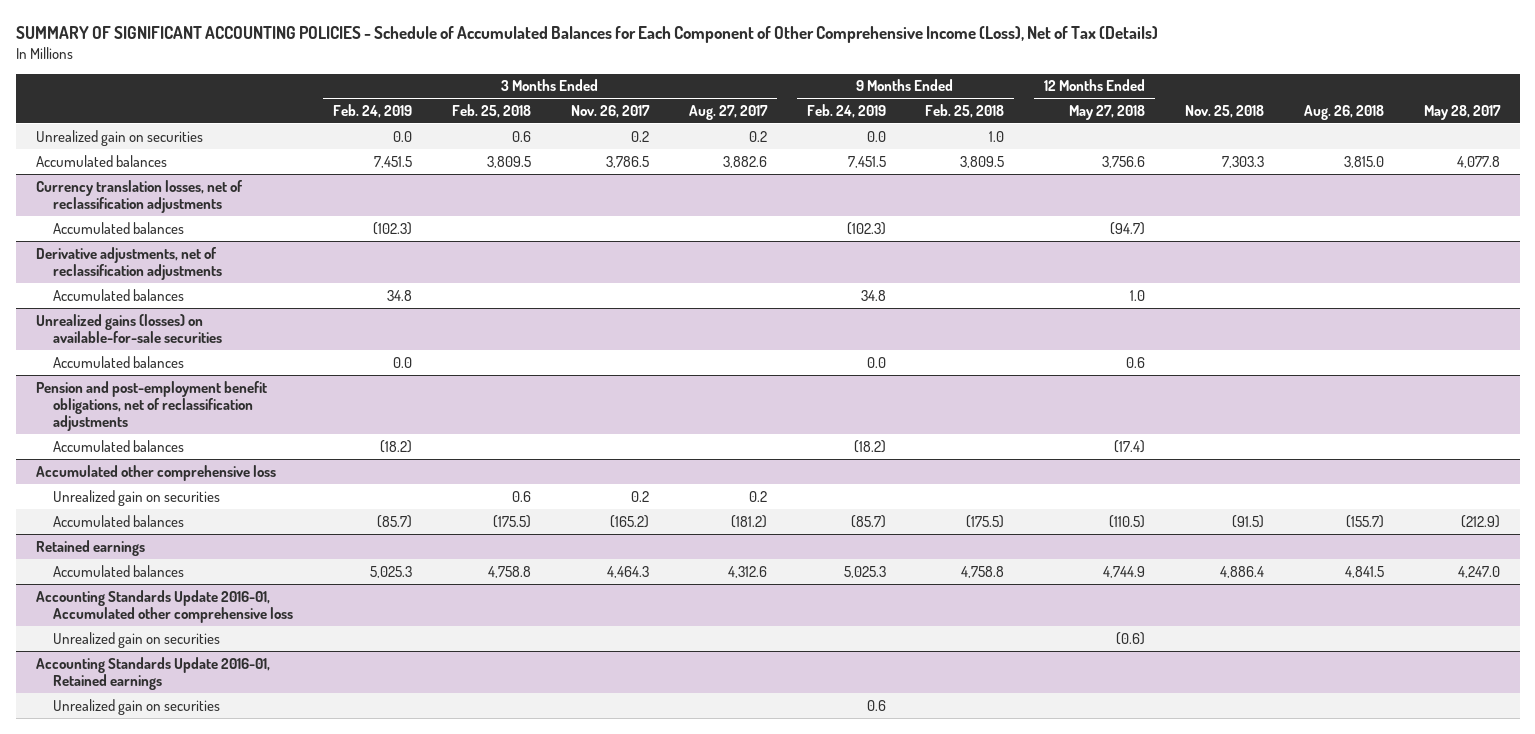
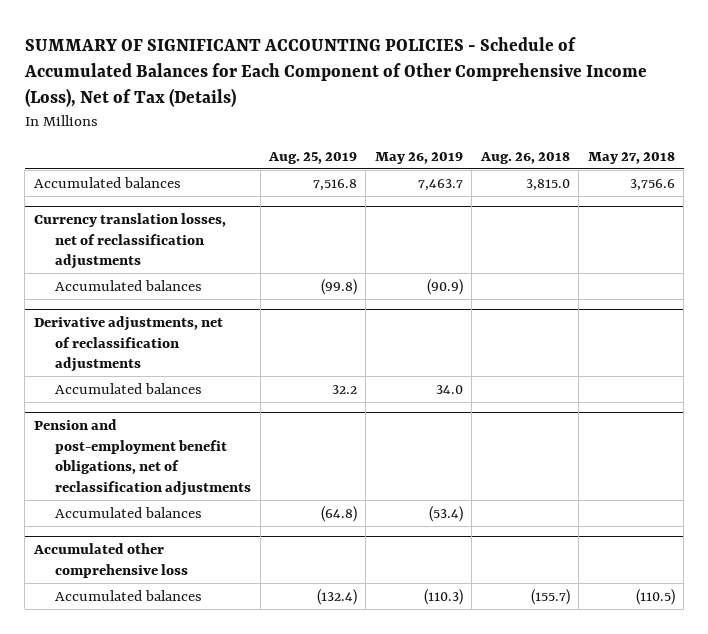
- | 3 Months Ended Feb. 24, 2019 | 3 Months Ended Feb. 25, 2018 | 3 Months Ended Nov. 26, 2017 | 3 Months Ended Aug. 27, 2017 | 9 Months Ended Feb. 24, 2019 | 9 Months Ended Feb. 25, 2018 | 12 Months Ended May 27, 2018 | Nov. 25, 2018 | Aug. 26, 2018 | May 28, 2017
+ | Aug. 25, 2019 | May 26, 2019 | Aug. 26, 2018 | May 27, 2018
- Unrealized gain on securities | 0.0 | 0.6 | 0.2 | 0.2 | 0.0 | 1.0 | | | |
- Unrealized gains (losses) on available-for-sale securities
- Accumulated balances | 0.0 | | | | 0.0 | | 0.6 | | |
@ Accumulated other comprehensive loss
- Unrealized gain on securities | | 0.6 | 0.2 | 0.2 | | | | | |
- Retained earnings
- Accumulated balances | 5,025.3 | 4,758.8 | 4,464.3 | 4,312.6 | 5,025.3 | 4,758.8 | 4,744.9 | 4,886.4 | 4,841.5 | 4,247.0
- Accounting Standards Update 2016-01, Accumulated other comprehensive loss
- Unrealized gain on securities | | | | | | | (0.6) | | |
- Accounting Standards Update 2016-01, Retained earnings
- Unrealized gain on securities | | | | | 0.6 | | | | |

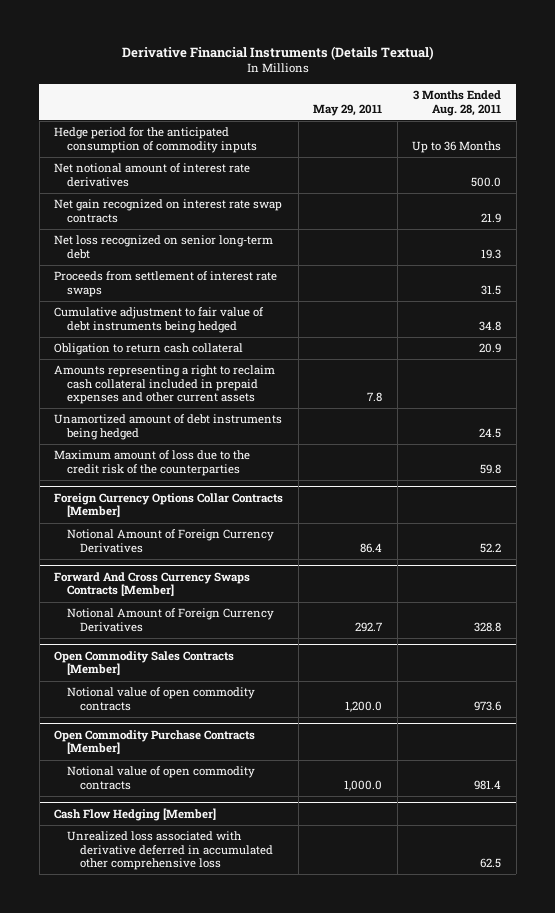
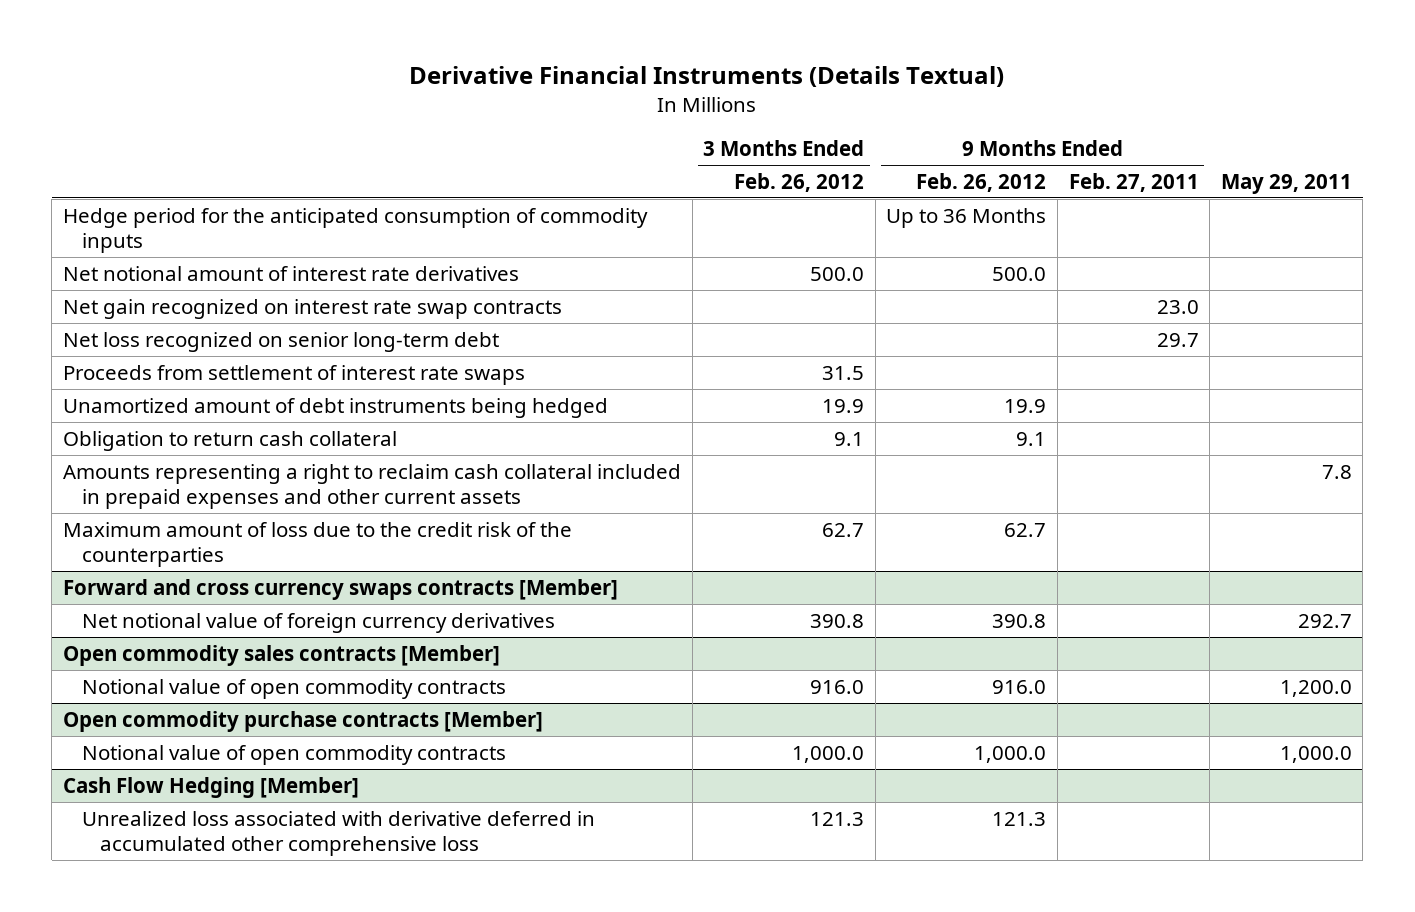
- | May 29, 2011 | 3 Months Ended Aug. 28, 2011
+ | 3 Months Ended Feb. 26, 2012 | 9 Months Ended Feb. 26, 2012 | 9 Months Ended Feb. 27, 2011 | May 29, 2011
- Cumulative adjustment to fair value of debt instruments being hedged | | 34.8
moved up: Unamortized amount of debt instruments being hedged | 19.9 | 19.9 | |
- Foreign Currency Options Collar Contracts [Member]
- Notional Amount of Foreign Currency Derivatives | 86.4 | 52.2
- Forward And Cross Currency Swaps Contracts [Member]
- Notional Amount of Foreign Currency Derivatives | 292.7 | 328.8
- Open Commodity Sales Contracts [Member]
+ Forward and cross currency swaps contracts [Member]
+ Net notional value of foreign currency derivatives | 390.8 | 390.8 | | 292.7
+ Open commodity sales contracts [Member]
- Open Commodity Purchase Contracts [Member]
+ Open commodity purchase contracts [Member]

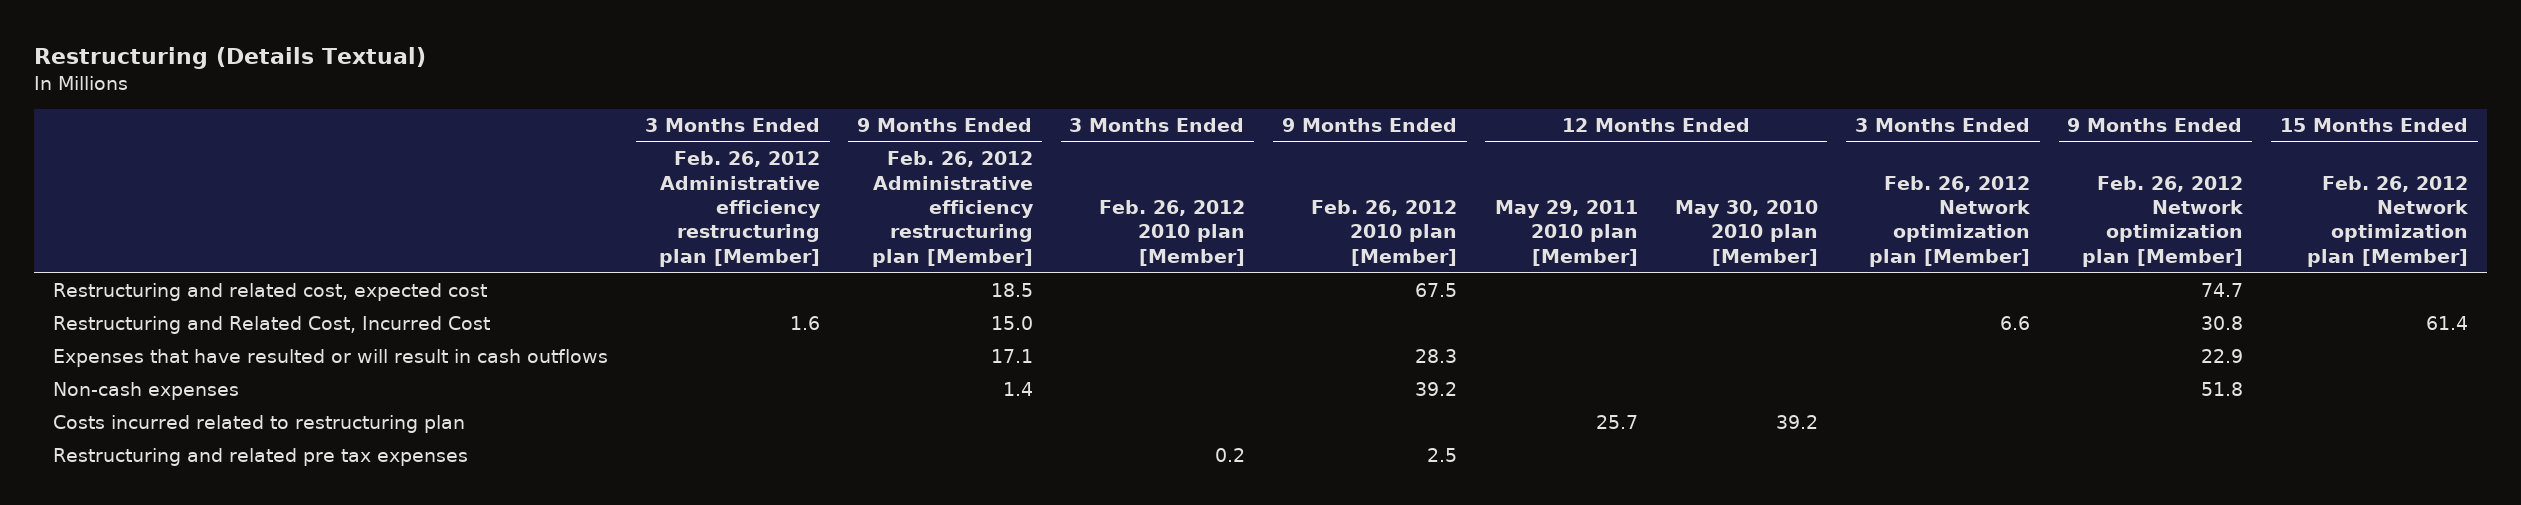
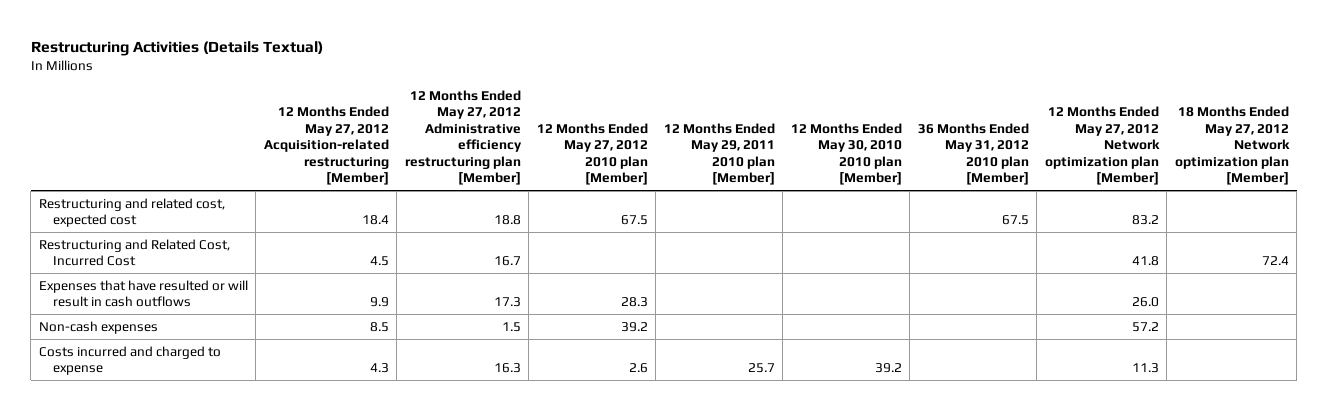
- Restructuring (Details Textual)
+ Restructuring Activities (Details Textual)
- | 3 Months Ended Feb. 26, 2012 Administrative efficiency restructuring plan [Member] | 9 Months Ended Feb. 26, 2012 Administrative efficiency restructuring plan [Member] | 3 Months Ended Feb. 26, 2012 2010 plan [Member] | 9 Months Ended Feb. 26, 2012 2010 plan [Member] | 12 Months Ended May 29, 2011 2010 plan [Member] | 12 Months Ended May 30, 2010 2010 plan [Member] | 3 Months Ended Feb. 26, 2012 Network optimization plan [Member] | 9 Months Ended Feb. 26, 2012 Network optimization plan [Member] | 15 Months Ended Feb. 26, 2012 Network optimization plan [Member]
+ | 12 Months Ended May 27, 2012 Acquisition-related restructuring [Member] | 12 Months Ended May 27, 2012 Administrative efficiency restructuring plan [Member] | 12 Months Ended May 27, 2012 2010 plan [Member] | 12 Months Ended May 29, 2011 2010 plan [Member] | 12 Months Ended May 30, 2010 2010 plan [Member] | 36 Months Ended May 31, 2012 2010 plan [Member] | 12 Months Ended May 27, 2012 Network optimization plan [Member] | 18 Months Ended May 27, 2012 Network optimization plan [Member]
- Costs incurred related to restructuring plan | | | | | 25.7 | 39.2 | | |
- Restructuring and related pre tax expenses | | | 0.2 | 2.5 | | | | |
+ Costs incurred and charged to expense | 4.3 | 16.3 | 2.6 | 25.7 | 39.2 | | 11.3 |

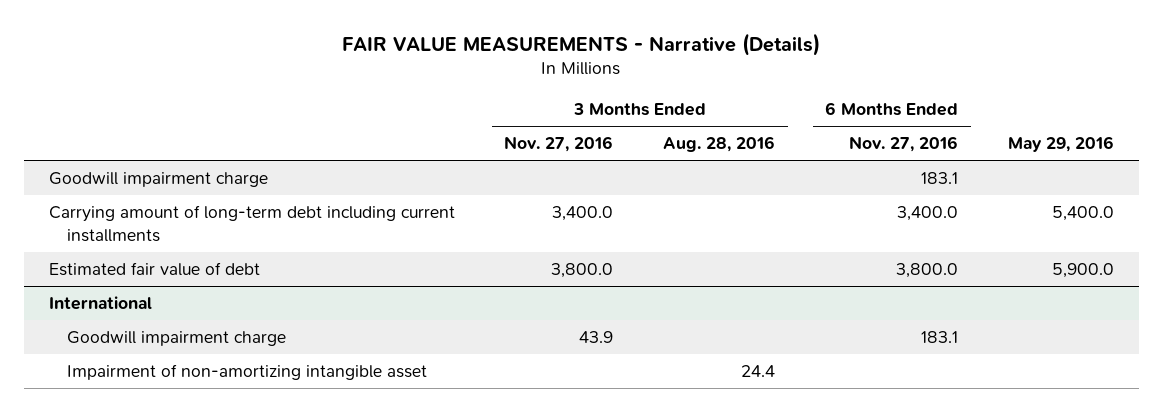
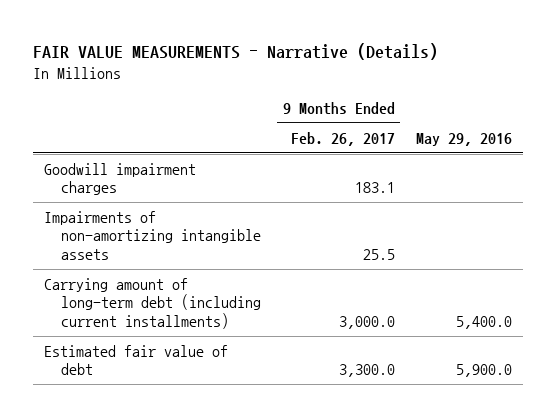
- | 3 Months Ended Nov. 27, 2016 | 3 Months Ended Aug. 28, 2016 | 6 Months Ended Nov. 27, 2016 | May 29, 2016
+ | 9 Months Ended Feb. 26, 2017 | May 29, 2016
- Goodwill impairment charge | | | 183.1 |
- Carrying amount of long-term debt including current installments | 3,400.0 | | 3,400.0 | 5,400.0
+ Goodwill impairment charges | 183.1 |
+ Impairments of non-amortizing intangible assets | 25.5 |
+ Carrying amount of long-term debt (including current installments) | 3,000.0 | 5,400.0
- International
- Goodwill impairment charge | 43.9 | | 183.1 |
- Impairment of non-amortizing intangible asset | | 24.4 | |

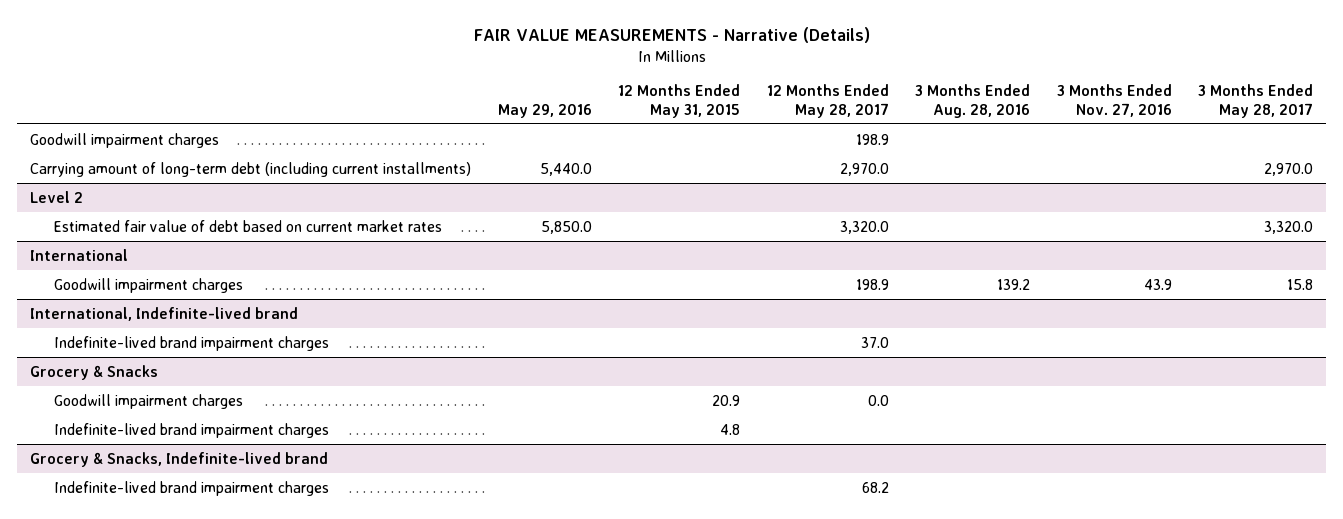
- | 9 Months Ended Feb. 26, 2017 | May 29, 2016
+ | May 29, 2016 | 12 Months Ended May 31, 2015 | 12 Months Ended May 28, 2017 | 3 Months Ended Aug. 28, 2016 | 3 Months Ended Nov. 27, 2016 | 3 Months Ended May 28, 2017
- Impairments of non-amortizing intangible assets | 25.5 |
- Carrying amount of long-term debt (including current installments) | 3,000.0 | 5,400.0
- Estimated fair value of debt | 3,300.0 | 5,900.0
+ Carrying amount of long-term debt (including current installments) | 5,440.0 | | 2,970.0 | | | 2,970.0
+ Level 2
+ Estimated fair value of debt based on current market rates | 5,850.0 | | 3,320.0 | | | 3,320.0
+ International
+ Goodwill impairment charges | | | 198.9 | 139.2 | 43.9 | 15.8
+ International, Indefinite-lived brand
+ Indefinite-lived brand impairment charges | | | 37.0 | | |
+ Grocery & Snacks
+ Goodwill impairment charges | | 20.9 | 0.0 | | |
+ Indefinite-lived brand impairment charges | | 4.8 | | | |
+ Grocery & Snacks, Indefinite-lived brand
+ Indefinite-lived brand impairment charges | | | 68.2 | | |

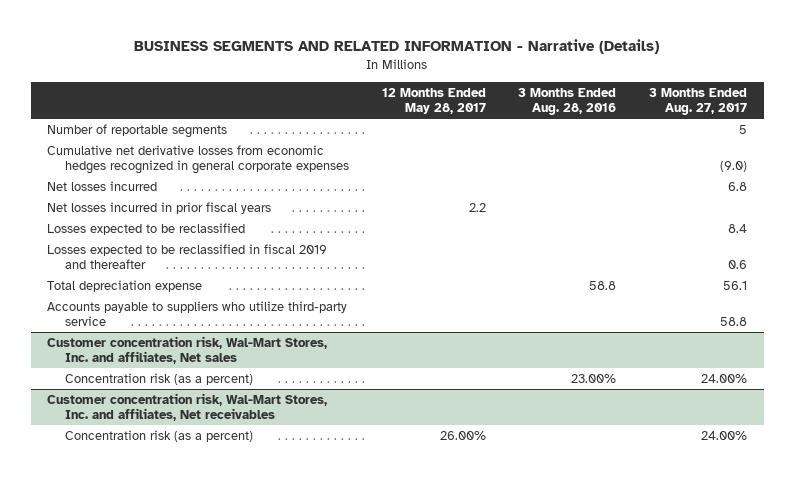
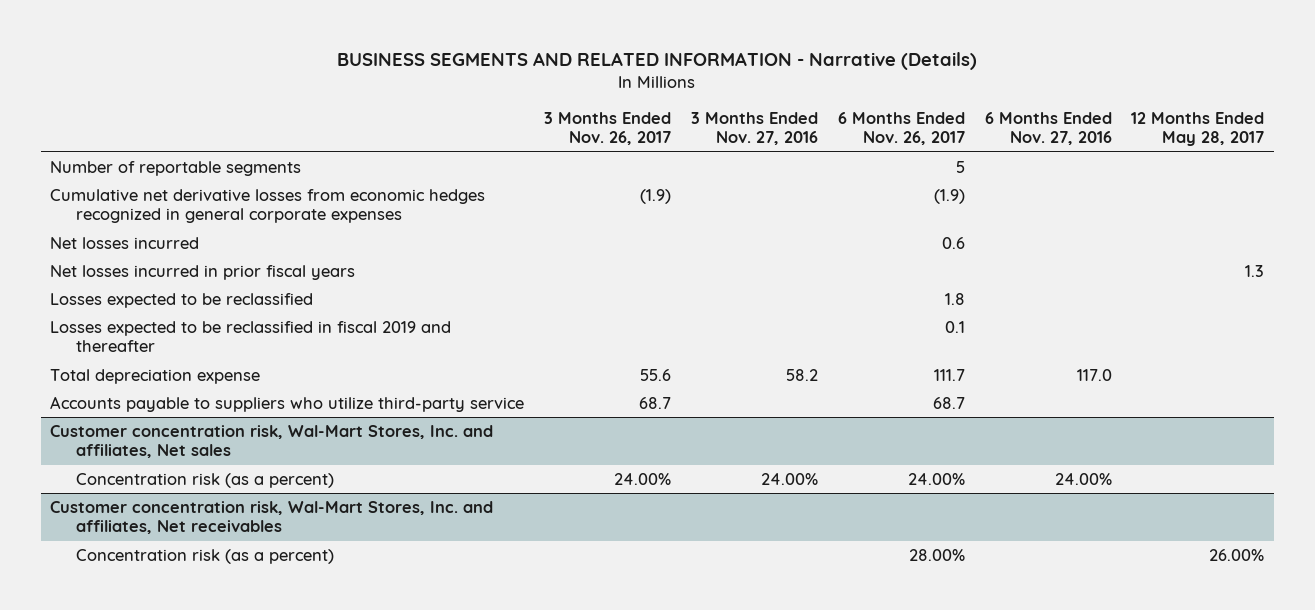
- | 12 Months Ended May 28, 2017 | 3 Months Ended Aug. 28, 2016 | 3 Months Ended Aug. 27, 2017
+ | 3 Months Ended Nov. 26, 2017 | 3 Months Ended Nov. 27, 2016 | 6 Months Ended Nov. 26, 2017 | 6 Months Ended Nov. 27, 2016 | 12 Months Ended May 28, 2017
- Net losses incurred in prior fiscal years | 2.2 | |
+ Net losses incurred in prior fiscal years | | | | | 1.3

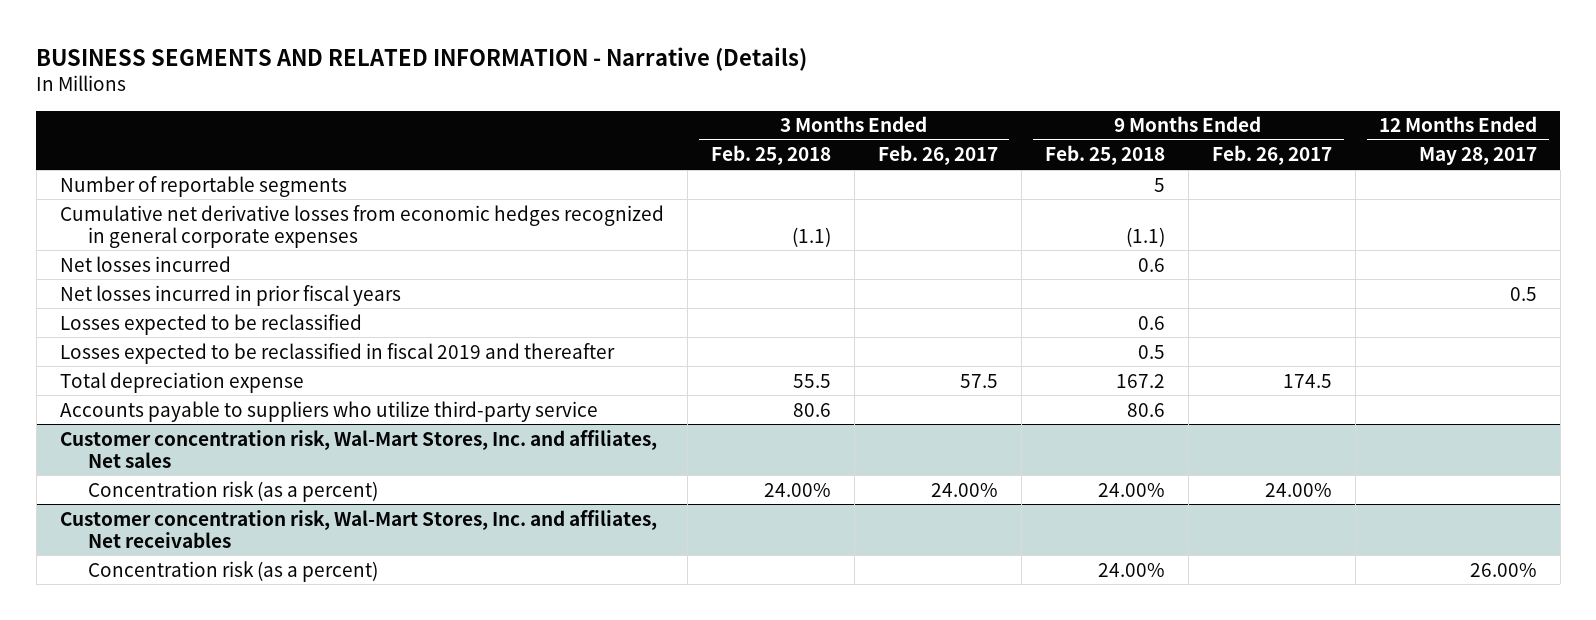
- | 3 Months Ended Nov. 26, 2017 | 3 Months Ended Nov. 27, 2016 | 6 Months Ended Nov. 26, 2017 | 6 Months Ended Nov. 27, 2016 | 12 Months Ended May 28, 2017
+ | 3 Months Ended Feb. 25, 2018 | 3 Months Ended Feb. 26, 2017 | 9 Months Ended Feb. 25, 2018 | 9 Months Ended Feb. 26, 2017 | 12 Months Ended May 28, 2017
- Net losses incurred in prior fiscal years | | | | | 1.3
+ Net losses incurred in prior fiscal years | | | | | 0.5

